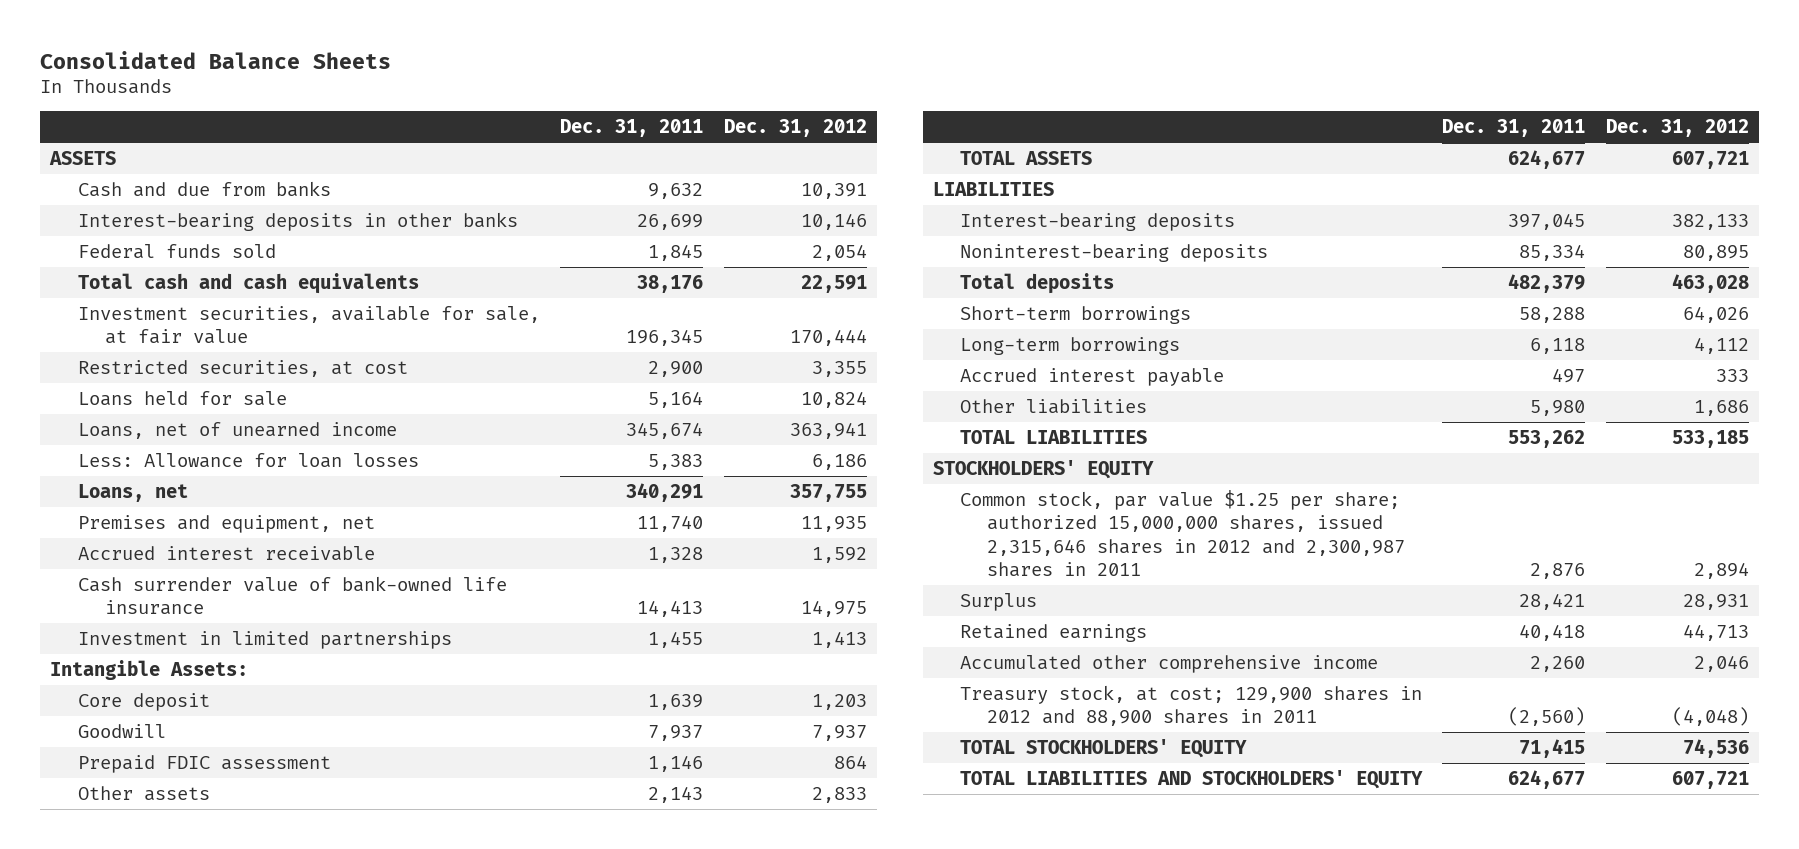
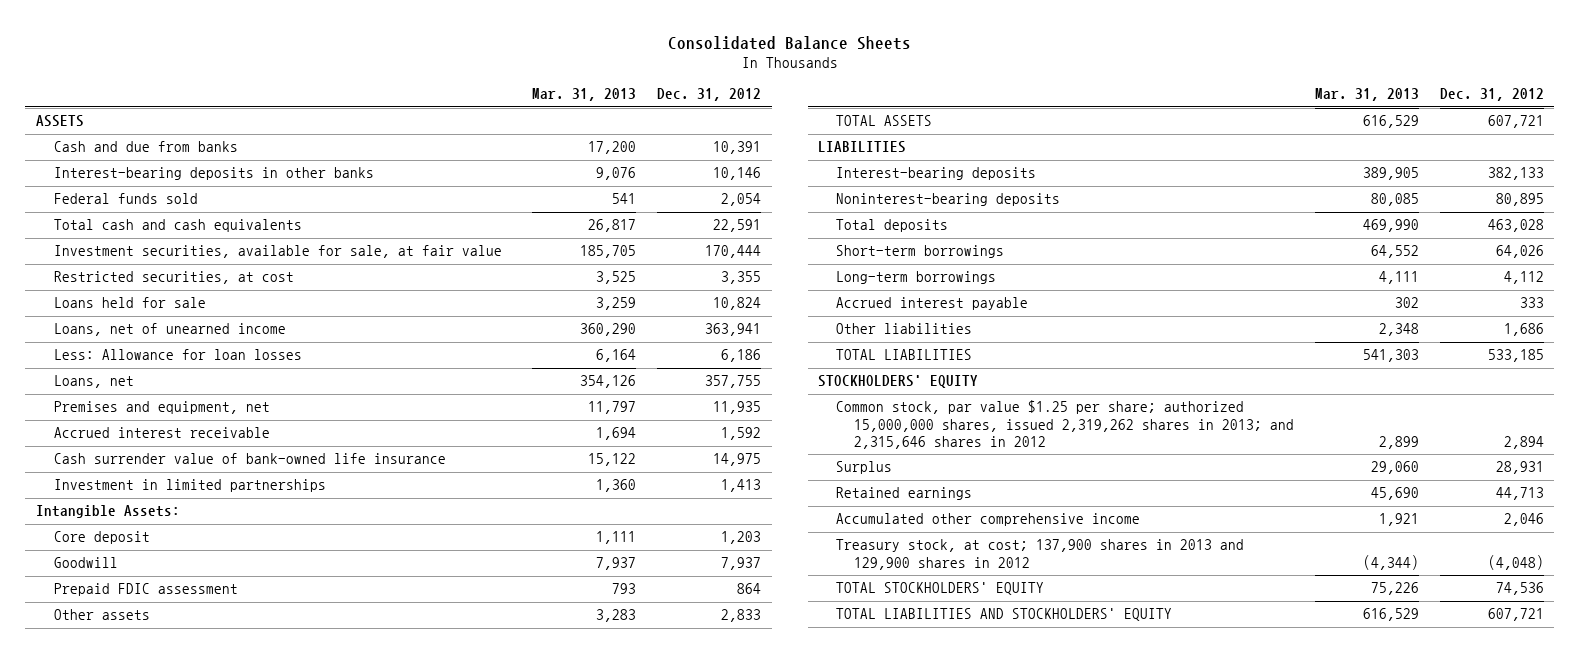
- | Dec. 31, 2011 | Dec. 31, 2012
+ | Mar. 31, 2013 | Dec. 31, 2012
- Common stock, par value $1.25 per share; authorized 15,000,000 shares, issued 2,315,646 shares in 2012 and 2,300,987 shares in 2011 | 2,876 | 2,894
+ Common stock, par value $1.25 per share; authorized 15,000,000 shares, issued 2,319,262 shares in 2013; and 2,315,646 shares in 2012 | 2,899 | 2,894
- Treasury stock, at cost; 129,900 shares in 2012 and 88,900 shares in 2011 | (2,560) | (4,048)
+ Treasury stock, at cost; 137,900 shares in 2013 and 129,900 shares in 2012 | (4,344) | (4,048)

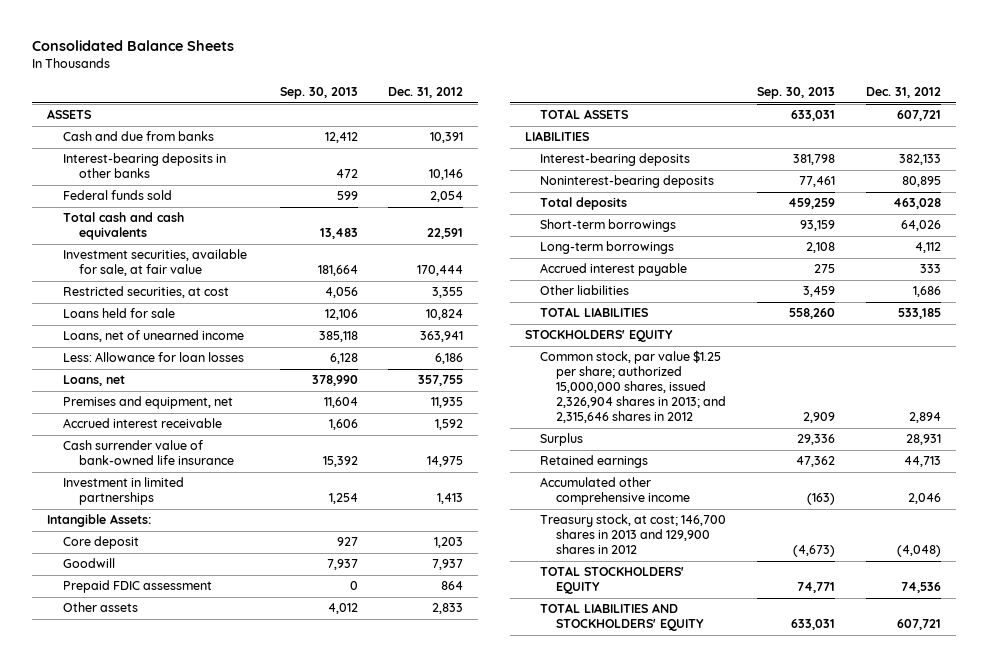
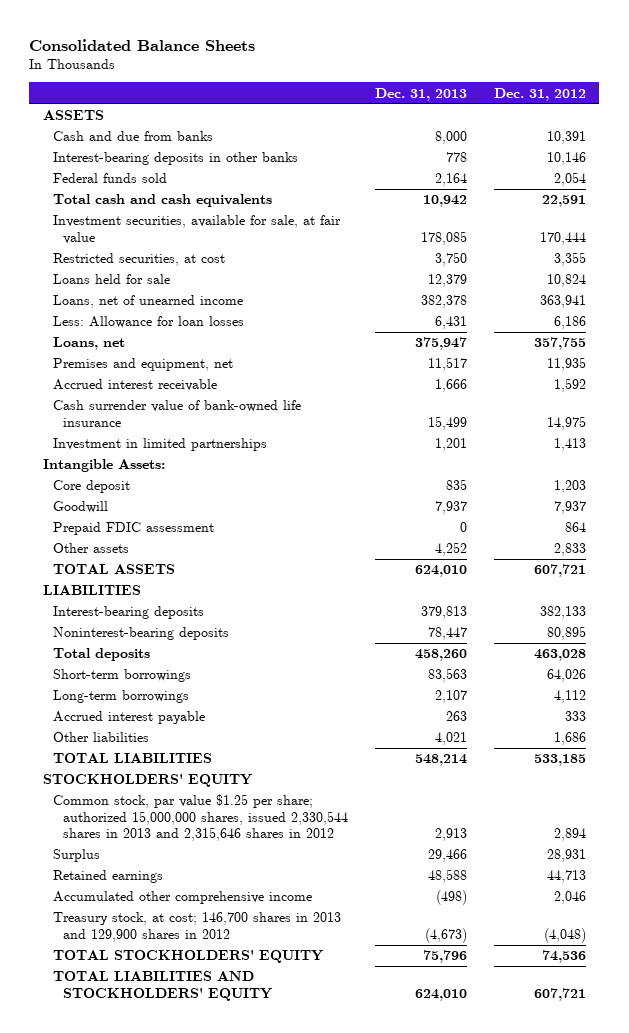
- | Sep. 30, 2013 | Dec. 31, 2012
+ | Dec. 31, 2013 | Dec. 31, 2012
- Common stock, par value $1.25 per share; authorized 15,000,000 shares, issued 2,326,904 shares in 2013; and 2,315,646 shares in 2012 | 2,909 | 2,894
+ Common stock, par value $1.25 per share; authorized 15,000,000 shares, issued 2,330,544 shares in 2013 and 2,315,646 shares in 2012 | 2,913 | 2,894

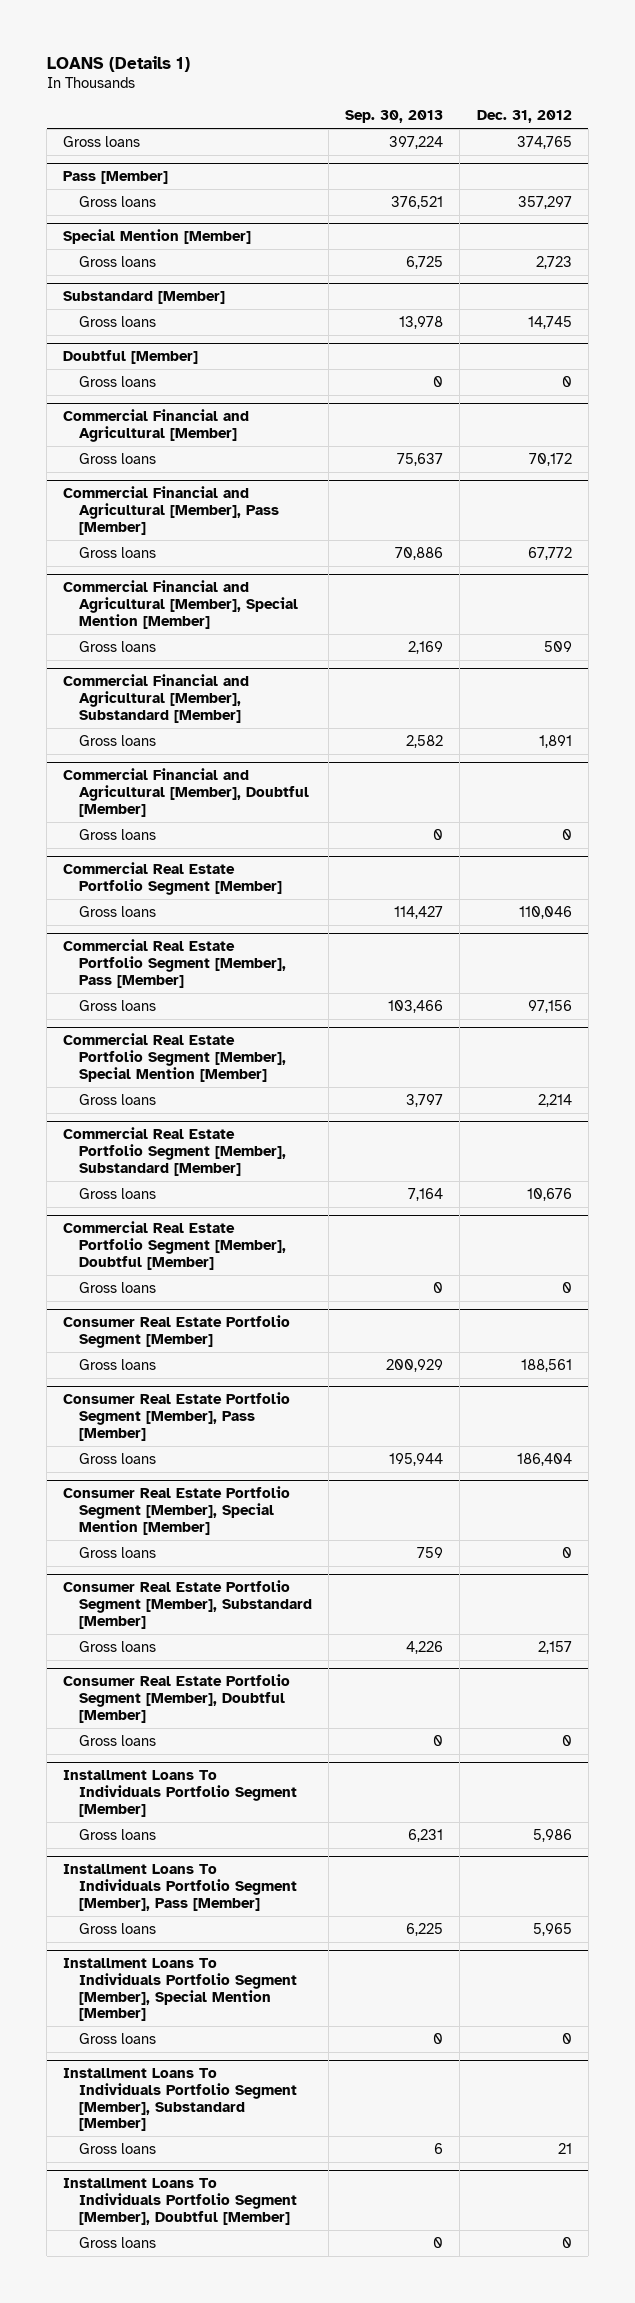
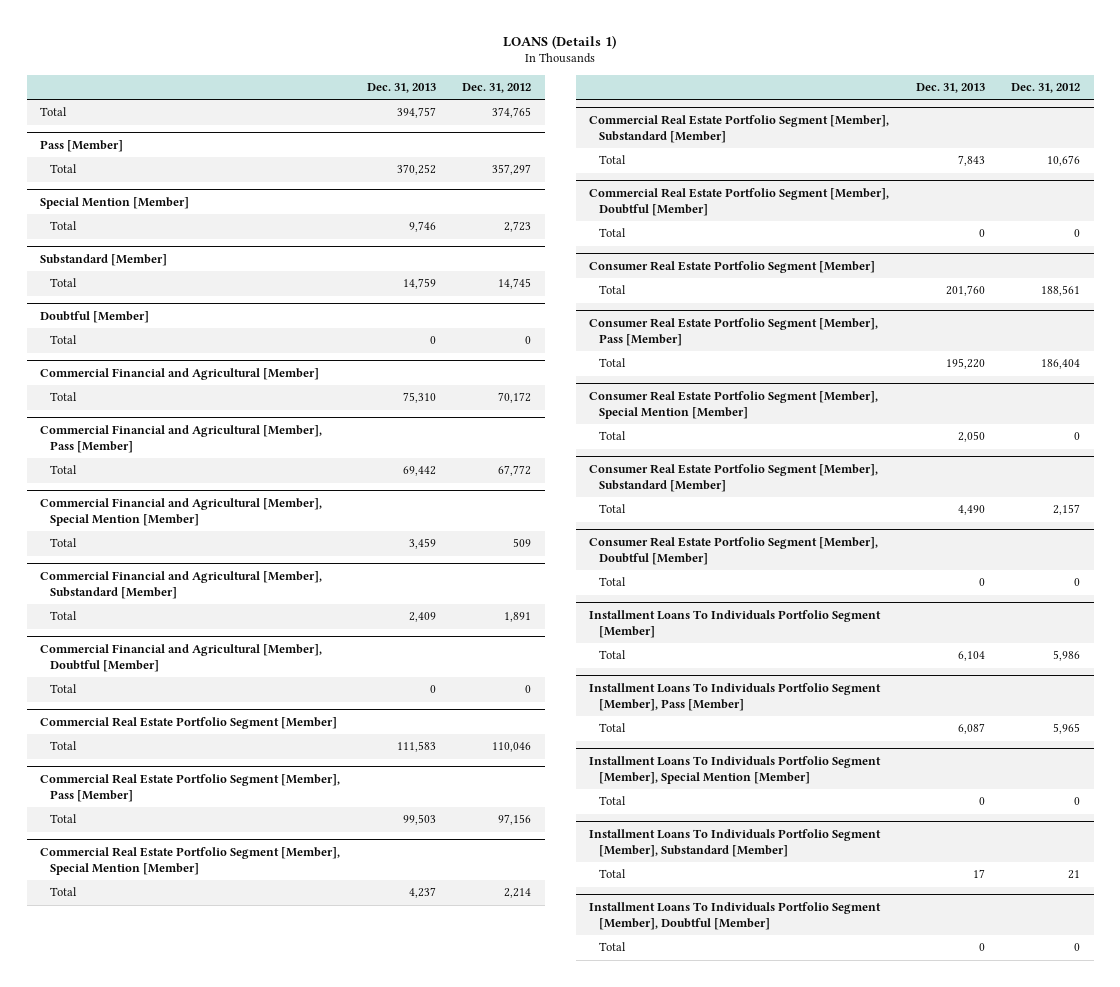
- | Sep. 30, 2013 | Dec. 31, 2012
+ | Dec. 31, 2013 | Dec. 31, 2012
- Gross loans | 397,224 | 374,765
+ Total | 394,757 | 374,765
@ Pass [Member]
- Gross loans | 376,521 | 357,297
+ Total | 370,252 | 357,297
@ Special Mention [Member]
- Gross loans | 6,725 | 2,723
+ Total | 9,746 | 2,723
@ Substandard [Member]
- Gross loans | 13,978 | 14,745
+ Total | 14,759 | 14,745
@ Doubtful [Member]
- Gross loans | 0 | 0
+ Total | 0 | 0
@ Commercial Financial and Agricultural [Member]
- Gross loans | 75,637 | 70,172
+ Total | 75,310 | 70,172
@ Commercial Financial and Agricultural [Member], Pass [Member]
- Gross loans | 70,886 | 67,772
+ Total | 69,442 | 67,772
@ Commercial Financial and Agricultural [Member], Special Mention [Member]
- Gross loans | 2,169 | 509
+ Total | 3,459 | 509
@ Commercial Financial and Agricultural [Member], Substandard [Member]
- Gross loans | 2,582 | 1,891
+ Total | 2,409 | 1,891
@ Commercial Financial and Agricultural [Member], Doubtful [Member]
- Gross loans | 0 | 0
+ Total | 0 | 0
@ Commercial Real Estate Portfolio Segment [Member]
- Gross loans | 114,427 | 110,046
+ Total | 111,583 | 110,046
@ Commercial Real Estate Portfolio Segment [Member], Pass [Member]
- Gross loans | 103,466 | 97,156
+ Total | 99,503 | 97,156
@ Commercial Real Estate Portfolio Segment [Member], Special Mention [Member]
- Gross loans | 3,797 | 2,214
+ Total | 4,237 | 2,214
@ Commercial Real Estate Portfolio Segment [Member], Substandard [Member]
- Gross loans | 7,164 | 10,676
+ Total | 7,843 | 10,676
@ Commercial Real Estate Portfolio Segment [Member], Doubtful [Member]
- Gross loans | 0 | 0
+ Total | 0 | 0
@ Consumer Real Estate Portfolio Segment [Member]
- Gross loans | 200,929 | 188,561
+ Total | 201,760 | 188,561
@ Consumer Real Estate Portfolio Segment [Member], Pass [Member]
- Gross loans | 195,944 | 186,404
+ Total | 195,220 | 186,404
@ Consumer Real Estate Portfolio Segment [Member], Special Mention [Member]
- Gross loans | 759 | 0
+ Total | 2,050 | 0
@ Consumer Real Estate Portfolio Segment [Member], Substandard [Member]
- Gross loans | 4,226 | 2,157
+ Total | 4,490 | 2,157
@ Consumer Real Estate Portfolio Segment [Member], Doubtful [Member]
- Gross loans | 0 | 0
+ Total | 0 | 0
@ Installment Loans To Individuals Portfolio Segment [Member]
- Gross loans | 6,231 | 5,986
+ Total | 6,104 | 5,986
@ Installment Loans To Individuals Portfolio Segment [Member], Pass [Member]
- Gross loans | 6,225 | 5,965
+ Total | 6,087 | 5,965
@ Installment Loans To Individuals Portfolio Segment [Member], Special Mention [Member]
- Gross loans | 0 | 0
+ Total | 0 | 0
@ Installment Loans To Individuals Portfolio Segment [Member], Substandard [Member]
- Gross loans | 6 | 21
+ Total | 17 | 21
@ Installment Loans To Individuals Portfolio Segment [Member], Doubtful [Member]
- Gross loans | 0 | 0
+ Total | 0 | 0

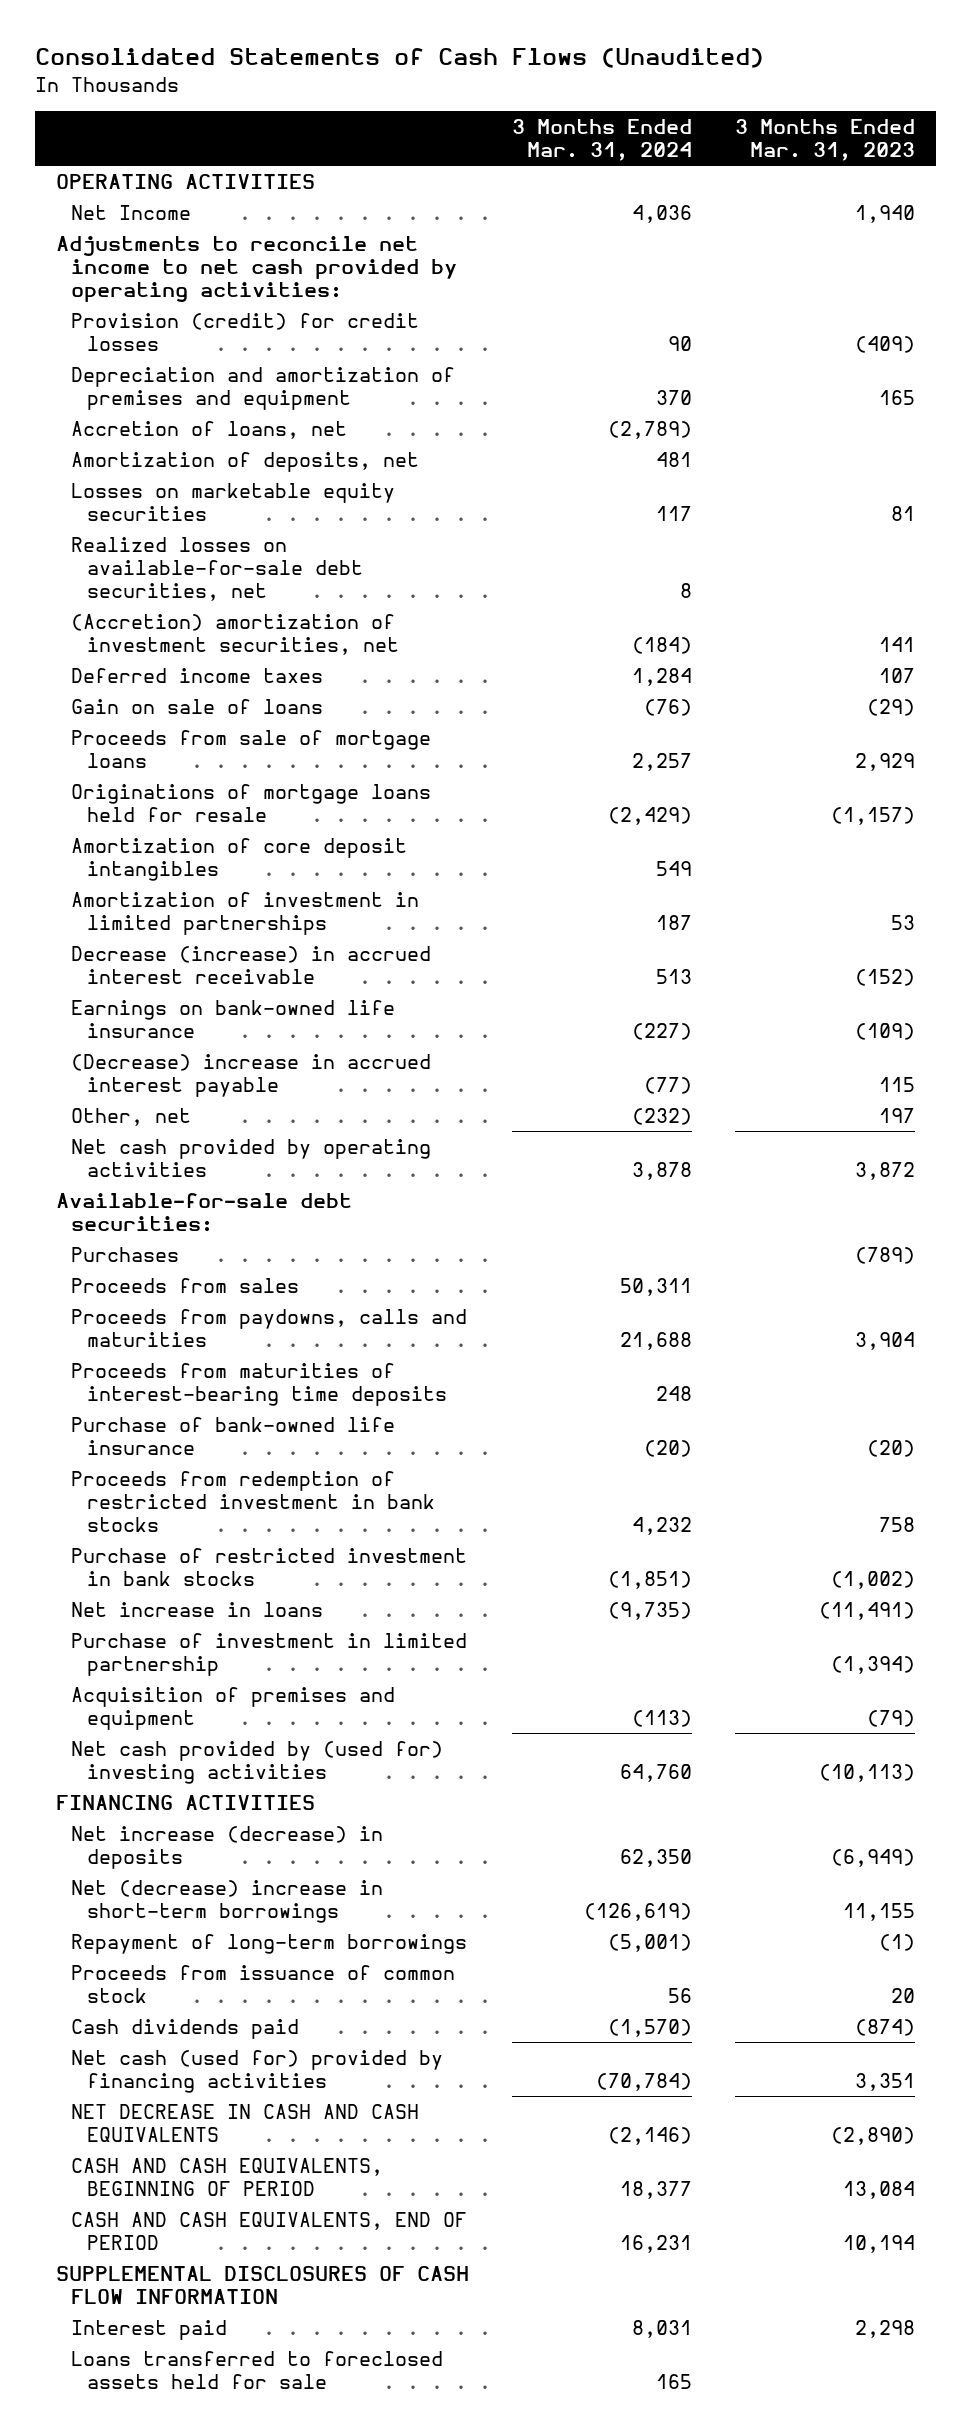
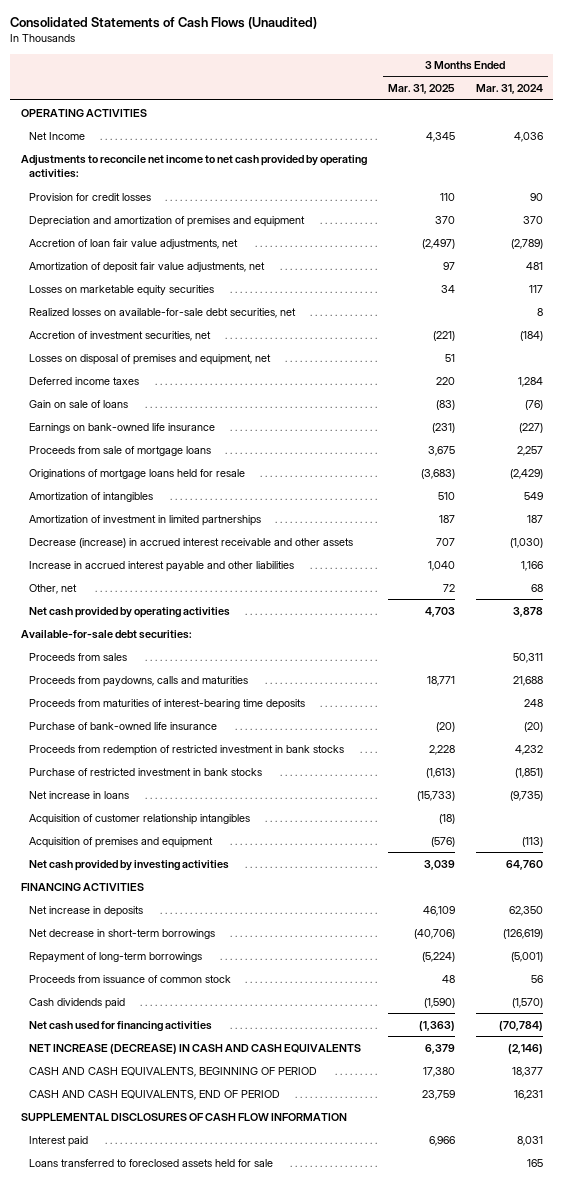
- | 3 Months Ended Mar. 31, 2024 | 3 Months Ended Mar. 31, 2023
+ | 3 Months Ended Mar. 31, 2025 | 3 Months Ended Mar. 31, 2024
- Provision (credit) for credit losses | 90 | (409)
+ Provision for credit losses | 110 | 90
- Accretion of loans, net | (2,789) |
- Amortization of deposits, net | 481 |
+ Accretion of loan fair value adjustments, net | (2,497) | (2,789)
+ Amortization of deposit fair value adjustments, net | 97 | 481
- (Accretion) amortization of investment securities, net | (184) | 141
+ Accretion of investment securities, net | (221) | (184)
+ Losses on disposal of premises and equipment, net | 51 |
moved up: Earnings on bank-owned life insurance | (231) | (227)
- Amortization of core deposit intangibles | 549 |
+ Amortization of intangibles | 510 | 549
- Decrease (increase) in accrued interest receivable | 513 | (152)
- (Decrease) increase in accrued interest payable | (77) | 115
- Other, net | (232) | 197
+ Decrease (increase) in accrued interest receivable and other assets | 707 | (1,030)
+ Increase in accrued interest payable and other liabilities | 1,040 | 1,166
+ Other, net | 72 | 68
- Purchases | | (789)
- Purchase of investment in limited partnership | | (1,394)
+ Acquisition of customer relationship intangibles | (18) |
- Net cash provided by (used for) investing activities | 64,760 | (10,113)
+ Net cash provided by investing activities | 3,039 | 64,760
- Net increase (decrease) in deposits | 62,350 | (6,949)
- Net (decrease) increase in short-term borrowings | (126,619) | 11,155
+ Net increase in deposits | 46,109 | 62,350
+ Net decrease in short-term borrowings | (40,706) | (126,619)
- Net cash (used for) provided by financing activities | (70,784) | 3,351
- NET DECREASE IN CASH AND CASH EQUIVALENTS | (2,146) | (2,890)
+ Net cash used for financing activities | (1,363) | (70,784)
+ NET INCREASE (DECREASE) IN CASH AND CASH EQUIVALENTS | 6,379 | (2,146)

